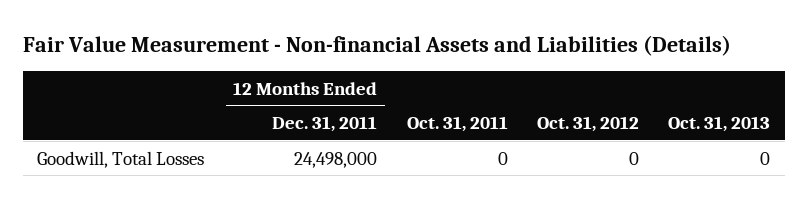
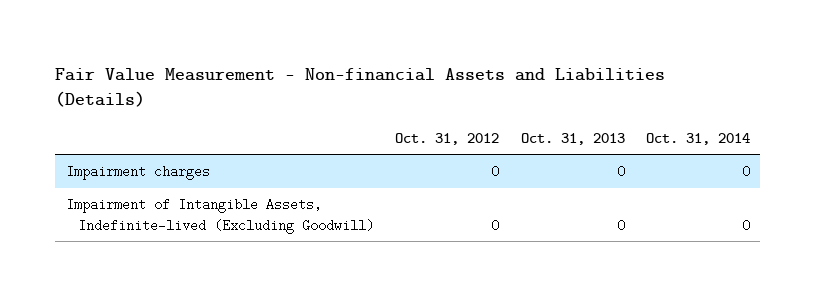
- | 12 Months Ended Dec. 31, 2011 | Oct. 31, 2011 | Oct. 31, 2012 | Oct. 31, 2013
+ | Oct. 31, 2012 | Oct. 31, 2013 | Oct. 31, 2014
- Goodwill, Total Losses | 24,498,000 | 0 | 0 | 0
+ Impairment charges | 0 | 0 | 0
+ Impairment of Intangible Assets, Indefinite-lived (Excluding Goodwill) | 0 | 0 | 0

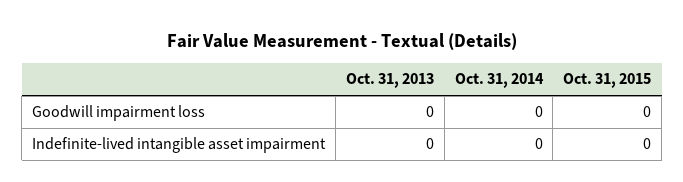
- Fair Value Measurement - Non-financial Assets and Liabilities (Details)
+ Fair Value Measurement - Textual (Details)
- | Oct. 31, 2012 | Oct. 31, 2013 | Oct. 31, 2014
+ | Oct. 31, 2013 | Oct. 31, 2014 | Oct. 31, 2015
- Impairment charges | 0 | 0 | 0
- Impairment of Intangible Assets, Indefinite-lived (Excluding Goodwill) | 0 | 0 | 0
+ Goodwill impairment loss | 0 | 0 | 0
+ Indefinite-lived intangible asset impairment | 0 | 0 | 0

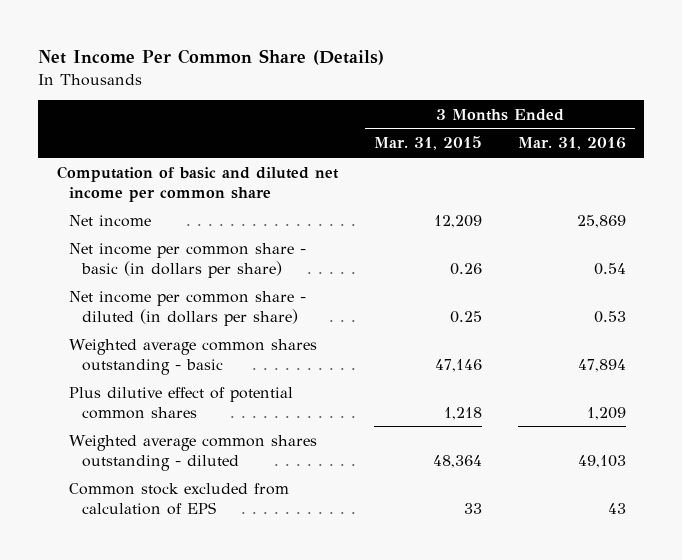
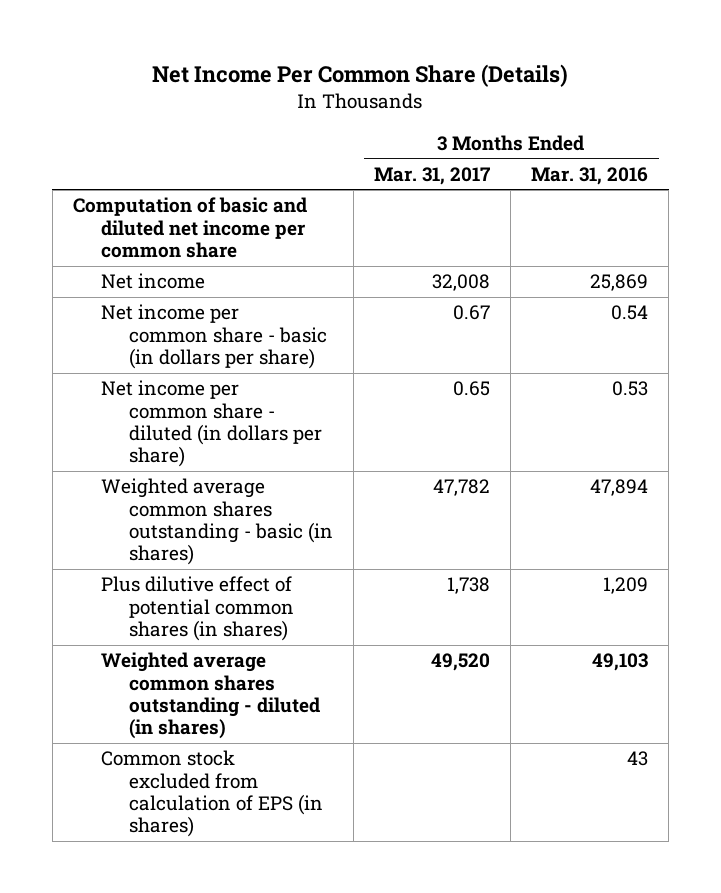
- | 3 Months Ended Mar. 31, 2015 | 3 Months Ended Mar. 31, 2016
+ | 3 Months Ended Mar. 31, 2017 | 3 Months Ended Mar. 31, 2016
- Weighted average common shares outstanding - basic | 47,146 | 47,894
- Plus dilutive effect of potential common shares | 1,218 | 1,209
- Weighted average common shares outstanding - diluted | 48,364 | 49,103
- Common stock excluded from calculation of EPS | 33 | 43
+ Weighted average common shares outstanding - basic (in shares) | 47,782 | 47,894
+ Plus dilutive effect of potential common shares (in shares) | 1,738 | 1,209
+ Weighted average common shares outstanding - diluted (in shares) | 49,520 | 49,103
+ Common stock excluded from calculation of EPS (in shares) | | 43

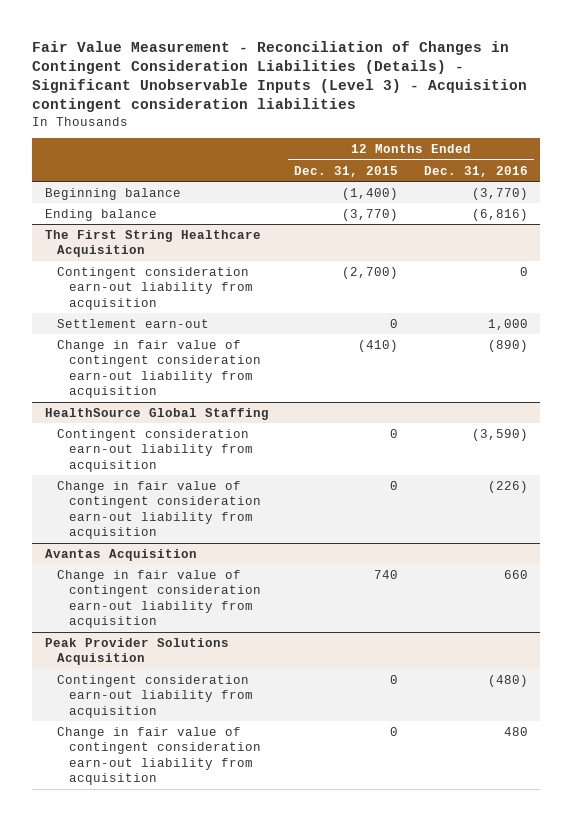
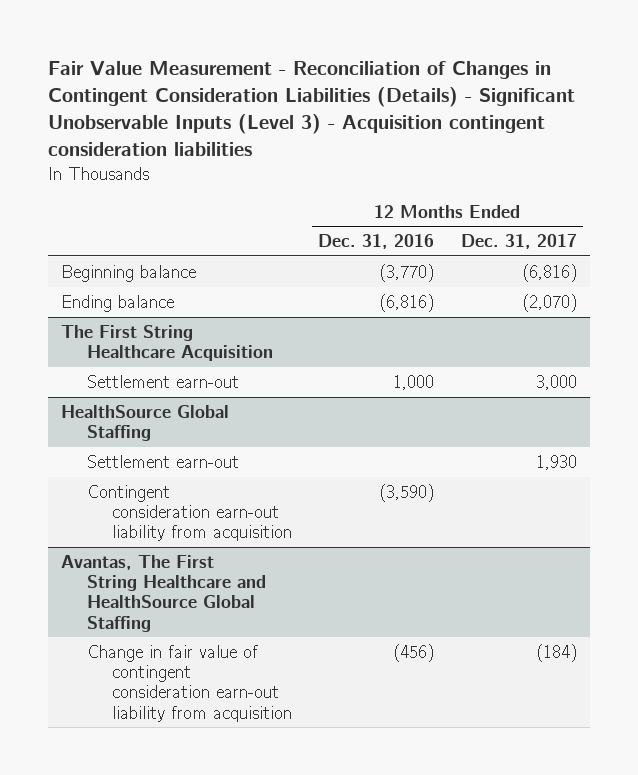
- | 12 Months Ended Dec. 31, 2015 | 12 Months Ended Dec. 31, 2016
+ | 12 Months Ended Dec. 31, 2016 | 12 Months Ended Dec. 31, 2017
@ The First String Healthcare Acquisition
- Contingent consideration earn-out liability from acquisition | (2,700) | 0
- Change in fair value of contingent consideration earn-out liability from acquisition | (410) | (890)
@ HealthSource Global Staffing
+ Settlement earn-out | | 1,930
- Change in fair value of contingent consideration earn-out liability from acquisition | 0 | (226)
- Avantas Acquisition
- Change in fair value of contingent consideration earn-out liability from acquisition | 740 | 660
- Peak Provider Solutions Acquisition
- Contingent consideration earn-out liability from acquisition | 0 | (480)
- Change in fair value of contingent consideration earn-out liability from acquisition | 0 | 480
+ Avantas, The First String Healthcare and HealthSource Global Staffing
+ Change in fair value of contingent consideration earn-out liability from acquisition | (456) | (184)

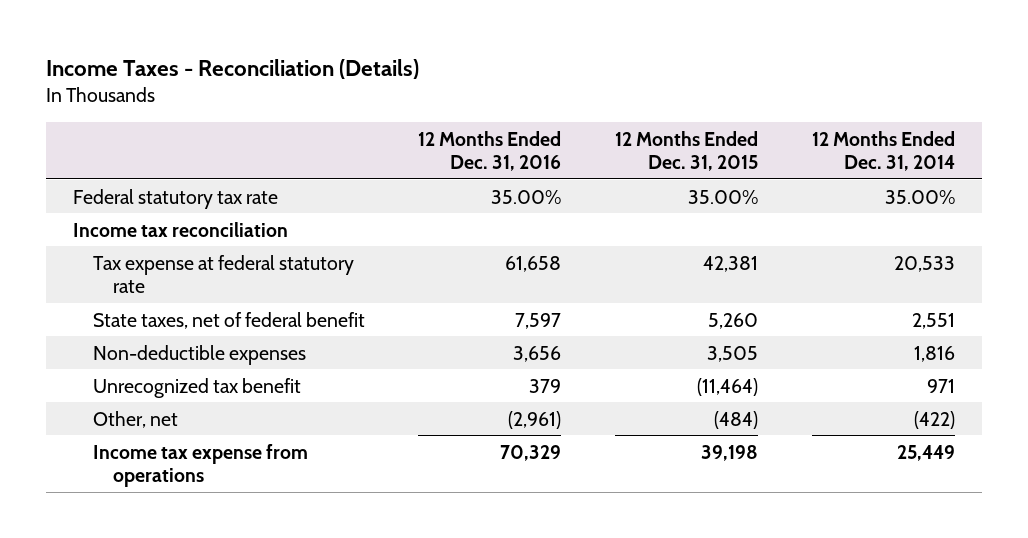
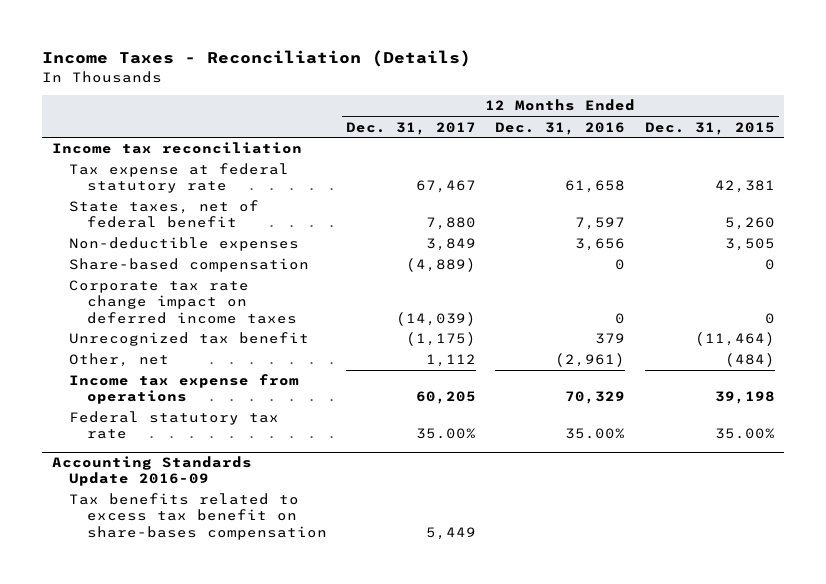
- | 12 Months Ended Dec. 31, 2016 | 12 Months Ended Dec. 31, 2015 | 12 Months Ended Dec. 31, 2014
+ | 12 Months Ended Dec. 31, 2017 | 12 Months Ended Dec. 31, 2016 | 12 Months Ended Dec. 31, 2015
+ Share-based compensation | (4,889) | 0 | 0
+ Corporate tax rate change impact on deferred income taxes | (14,039) | 0 | 0
moved down: Federal statutory tax rate | 35.00% | 35.00% | 35.00%
+ Accounting Standards Update 2016-09
+ Tax benefits related to excess tax benefit on share-bases compensation | 5,449 | |

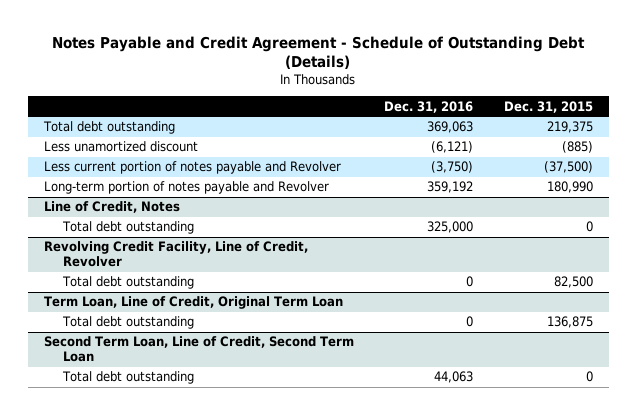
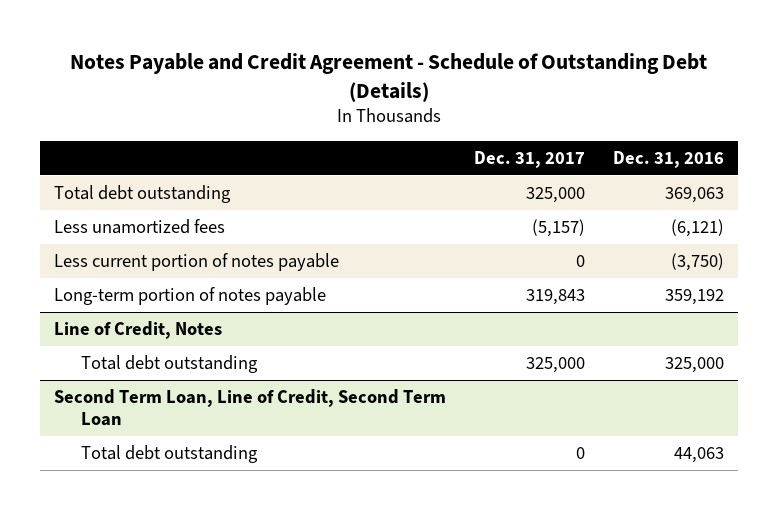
- | Dec. 31, 2016 | Dec. 31, 2015
+ | Dec. 31, 2017 | Dec. 31, 2016
- Less unamortized discount | (6,121) | (885)
- Less current portion of notes payable and Revolver | (3,750) | (37,500)
- Long-term portion of notes payable and Revolver | 359,192 | 180,990
+ Less unamortized fees | (5,157) | (6,121)
+ Less current portion of notes payable | 0 | (3,750)
+ Long-term portion of notes payable | 319,843 | 359,192
- Revolving Credit Facility, Line of Credit, Revolver
- Total debt outstanding | 0 | 82,500
- Term Loan, Line of Credit, Original Term Loan
- Total debt outstanding | 0 | 136,875

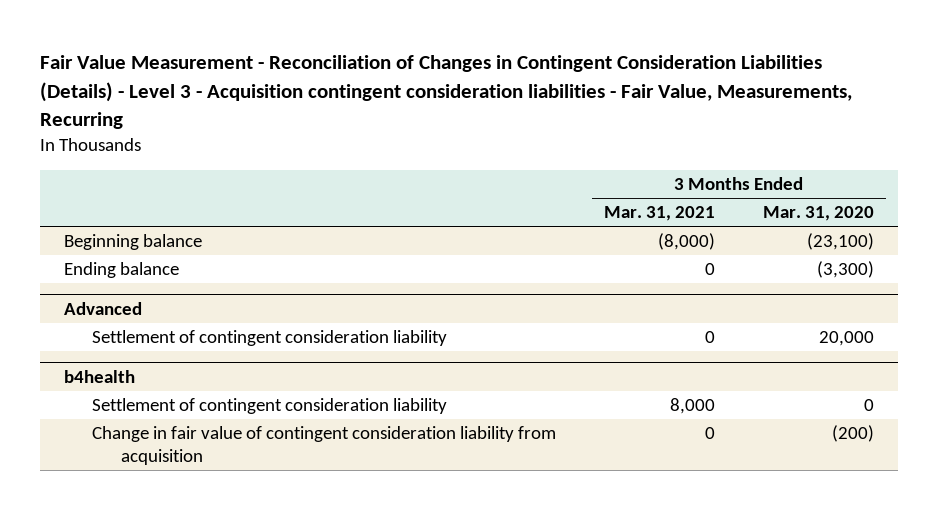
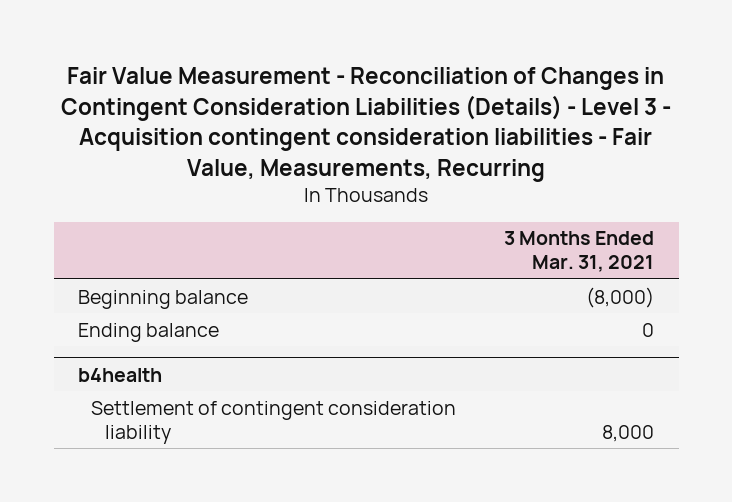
- | 3 Months Ended Mar. 31, 2021 | 3 Months Ended Mar. 31, 2020
+ | 3 Months Ended Mar. 31, 2021
- Advanced
- Settlement of contingent consideration liability | 0 | 20,000
@ b4health
- Change in fair value of contingent consideration liability from acquisition | 0 | (200)

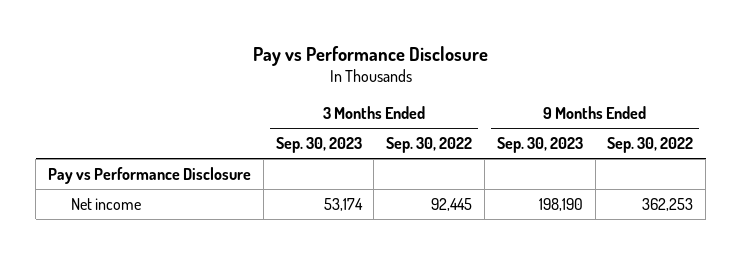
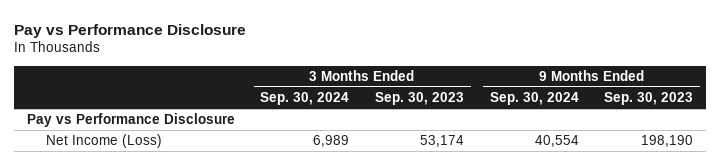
- | 3 Months Ended Sep. 30, 2023 | 3 Months Ended Sep. 30, 2022 | 9 Months Ended Sep. 30, 2023 | 9 Months Ended Sep. 30, 2022
+ | 3 Months Ended Sep. 30, 2024 | 3 Months Ended Sep. 30, 2023 | 9 Months Ended Sep. 30, 2024 | 9 Months Ended Sep. 30, 2023
- Net income | 53,174 | 92,445 | 198,190 | 362,253
+ Net Income (Loss) | 6,989 | 53,174 | 40,554 | 198,190

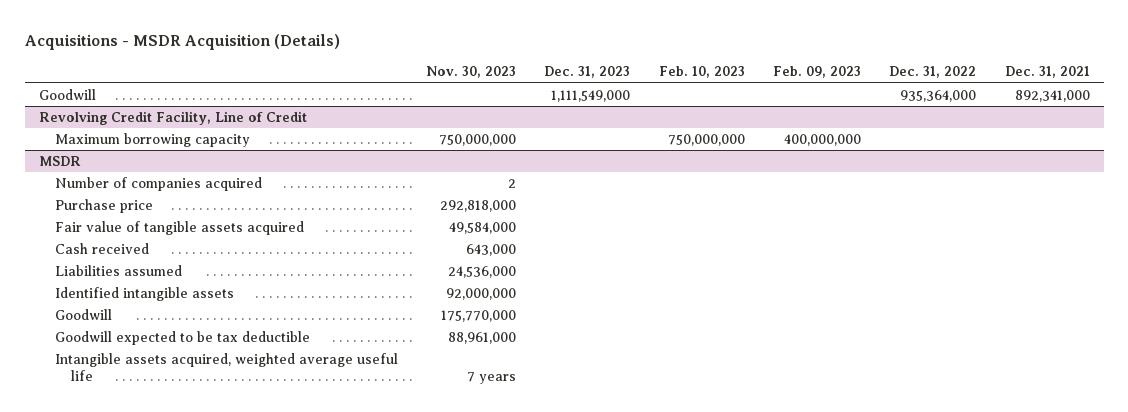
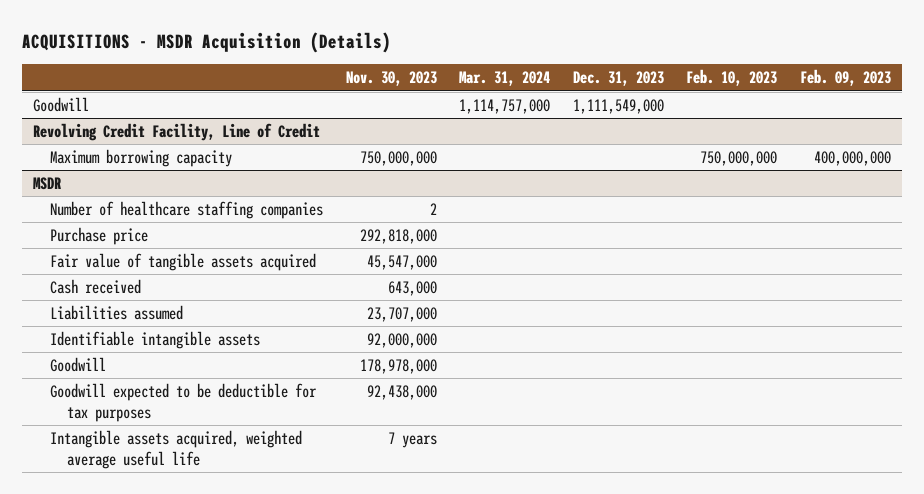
- Acquisitions - MSDR Acquisition (Details)
+ ACQUISITIONS - MSDR Acquisition (Details)
- | Nov. 30, 2023 | Dec. 31, 2023 | Feb. 10, 2023 | Feb. 09, 2023 | Dec. 31, 2022 | Dec. 31, 2021
+ | Nov. 30, 2023 | Mar. 31, 2024 | Dec. 31, 2023 | Feb. 10, 2023 | Feb. 09, 2023
@ MSDR
- Number of companies acquired | 2 | | | | |
+ Number of healthcare staffing companies | 2 | | | |
- Fair value of tangible assets acquired | 49,584,000 | | | | |
+ Fair value of tangible assets acquired | 45,547,000 | | | |
- Liabilities assumed | 24,536,000 | | | | |
- Identified intangible assets | 92,000,000 | | | | |
- Goodwill | 175,770,000 | | | | |
- Goodwill expected to be tax deductible | 88,961,000 | | | | |
+ Liabilities assumed | 23,707,000 | | | |
+ Identifiable intangible assets | 92,000,000 | | | |
+ Goodwill | 178,978,000 | | | |
+ Goodwill expected to be deductible for tax purposes | 92,438,000 | | | |

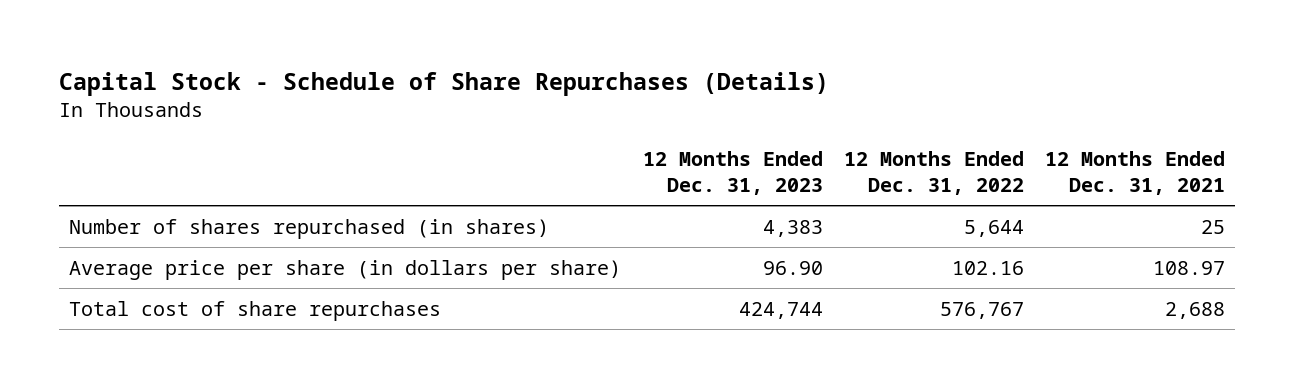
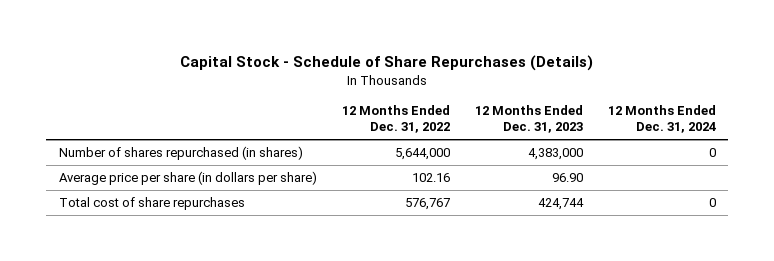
- | 12 Months Ended Dec. 31, 2023 | 12 Months Ended Dec. 31, 2022 | 12 Months Ended Dec. 31, 2021
+ | 12 Months Ended Dec. 31, 2022 | 12 Months Ended Dec. 31, 2023 | 12 Months Ended Dec. 31, 2024
- Number of shares repurchased (in shares) | 4,383 | 5,644 | 25
+ Number of shares repurchased (in shares) | 5,644,000 | 4,383,000 | 0

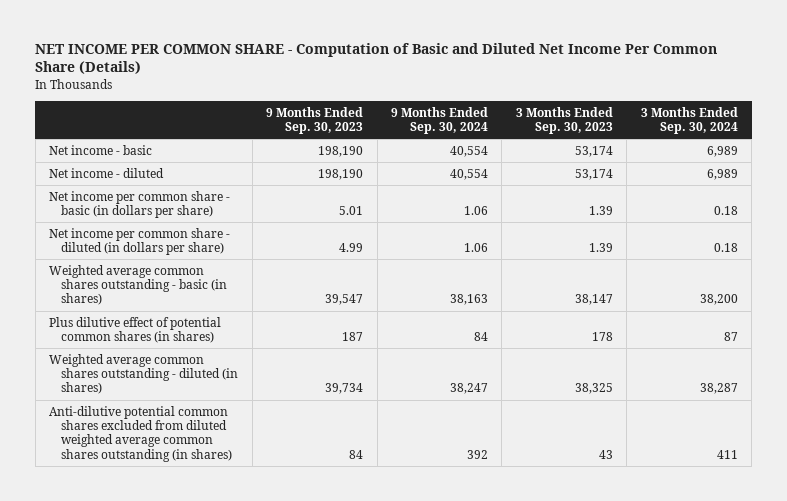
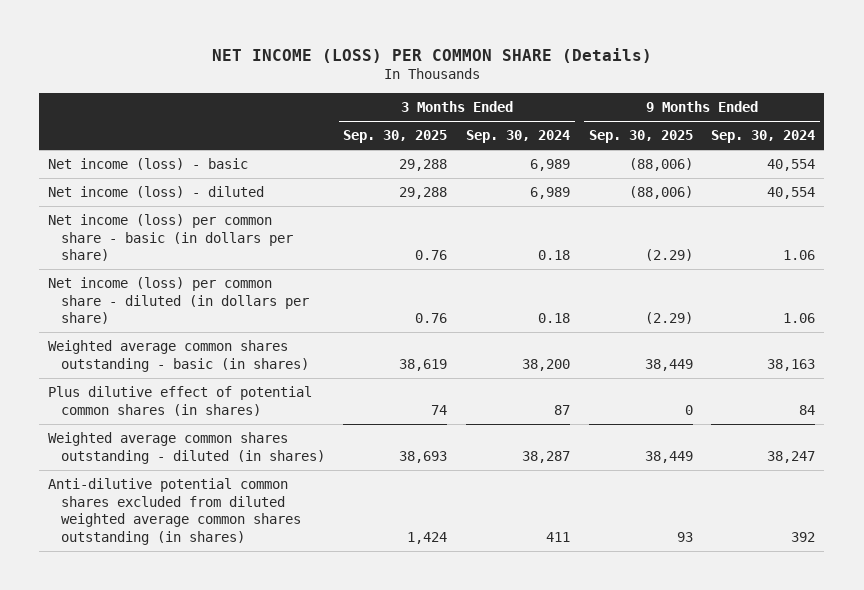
- NET INCOME PER COMMON SHARE - Computation of Basic and Diluted Net Income Per Common Share (Details)
+ NET INCOME (LOSS) PER COMMON SHARE (Details)
- | 9 Months Ended Sep. 30, 2023 | 9 Months Ended Sep. 30, 2024 | 3 Months Ended Sep. 30, 2023 | 3 Months Ended Sep. 30, 2024
+ | 3 Months Ended Sep. 30, 2025 | 3 Months Ended Sep. 30, 2024 | 9 Months Ended Sep. 30, 2025 | 9 Months Ended Sep. 30, 2024
- Net income - basic | 198,190 | 40,554 | 53,174 | 6,989
- Net income - diluted | 198,190 | 40,554 | 53,174 | 6,989
- Net income per common share - basic (in dollars per share) | 5.01 | 1.06 | 1.39 | 0.18
- Net income per common share - diluted (in dollars per share) | 4.99 | 1.06 | 1.39 | 0.18
+ Net income (loss) - basic | 29,288 | 6,989 | (88,006) | 40,554
+ Net income (loss) - diluted | 29,288 | 6,989 | (88,006) | 40,554
+ Net income (loss) per common share - basic (in dollars per share) | 0.76 | 0.18 | (2.29) | 1.06
+ Net income (loss) per common share - diluted (in dollars per share) | 0.76 | 0.18 | (2.29) | 1.06

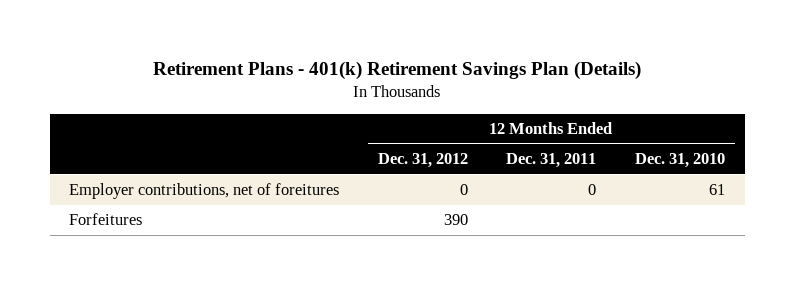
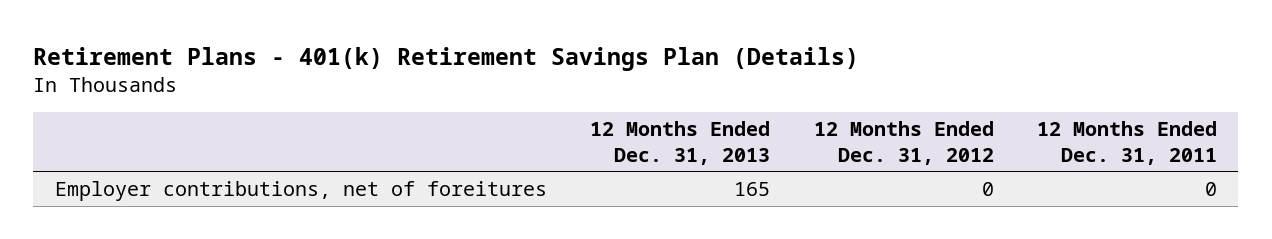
- | 12 Months Ended Dec. 31, 2012 | 12 Months Ended Dec. 31, 2011 | 12 Months Ended Dec. 31, 2010
+ | 12 Months Ended Dec. 31, 2013 | 12 Months Ended Dec. 31, 2012 | 12 Months Ended Dec. 31, 2011
- Forfeitures | 390 | |

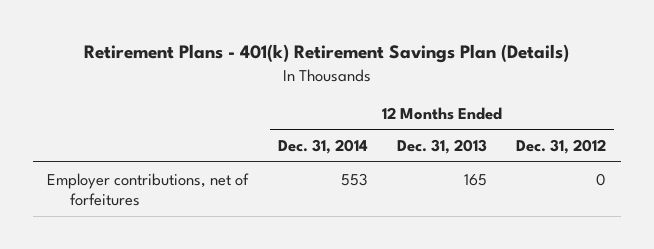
- | 12 Months Ended Dec. 31, 2013 | 12 Months Ended Dec. 31, 2012 | 12 Months Ended Dec. 31, 2011
+ | 12 Months Ended Dec. 31, 2014 | 12 Months Ended Dec. 31, 2013 | 12 Months Ended Dec. 31, 2012
- Employer contributions, net of foreitures | 165 | 0 | 0
+ Employer contributions, net of forfeitures | 553 | 165 | 0

